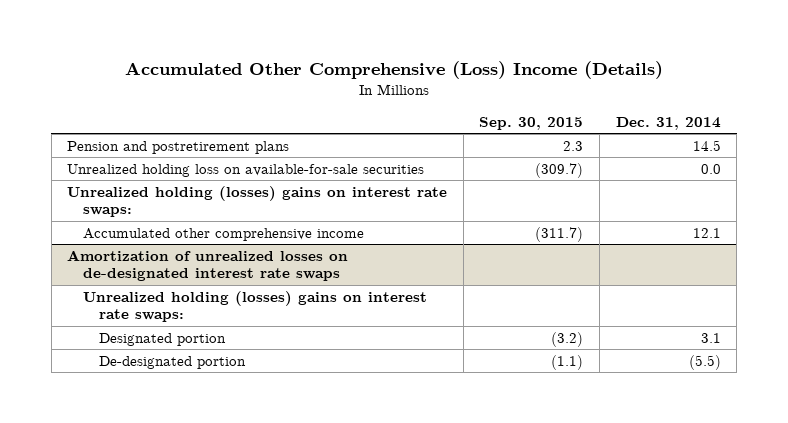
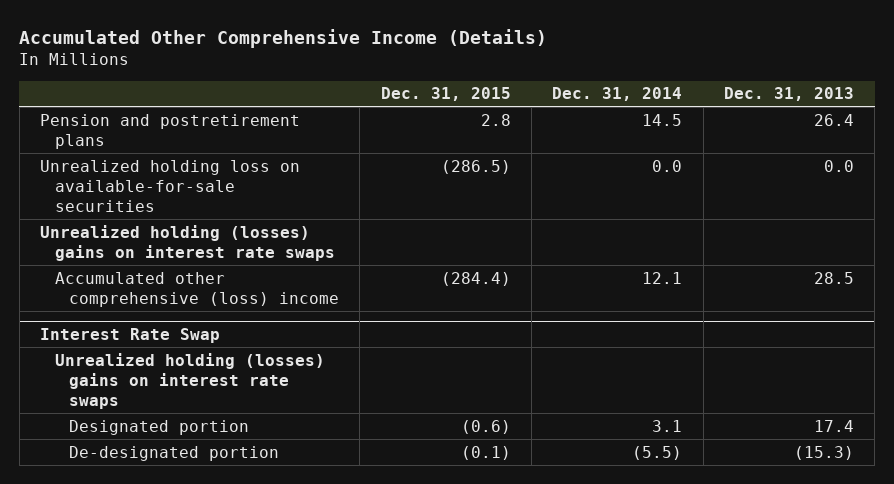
- Accumulated Other Comprehensive (Loss) Income (Details)
+ Accumulated Other Comprehensive Income (Details)
- | Sep. 30, 2015 | Dec. 31, 2014
+ | Dec. 31, 2015 | Dec. 31, 2014 | Dec. 31, 2013
- Unrealized holding (losses) gains on interest rate swaps:
- Accumulated other comprehensive income | (311.7) | 12.1
- Amortization of unrealized losses on de-designated interest rate swaps
- Unrealized holding (losses) gains on interest rate swaps:
+ Unrealized holding (losses) gains on interest rate swaps
+ Accumulated other comprehensive (loss) income | (284.4) | 12.1 | 28.5
+ Interest Rate Swap
+ Unrealized holding (losses) gains on interest rate swaps

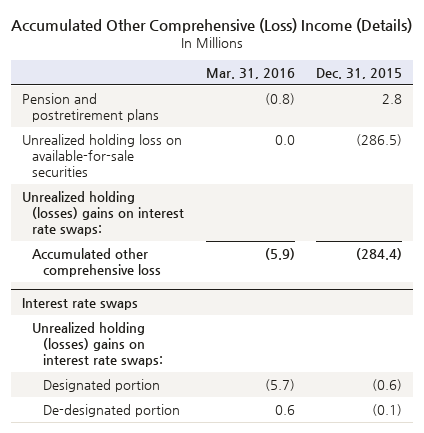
- Accumulated Other Comprehensive Income (Details)
+ Accumulated Other Comprehensive (Loss) Income (Details)
- | Dec. 31, 2015 | Dec. 31, 2014 | Dec. 31, 2013
+ | Mar. 31, 2016 | Dec. 31, 2015
- Unrealized holding (losses) gains on interest rate swaps
- Accumulated other comprehensive (loss) income | (284.4) | 12.1 | 28.5
- Interest Rate Swap
- Unrealized holding (losses) gains on interest rate swaps
+ Unrealized holding (losses) gains on interest rate swaps:
+ Accumulated other comprehensive loss | (5.9) | (284.4)
+ Interest rate swaps
+ Unrealized holding (losses) gains on interest rate swaps:

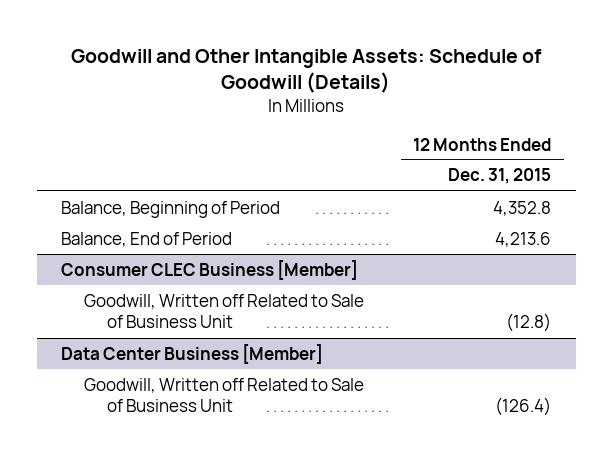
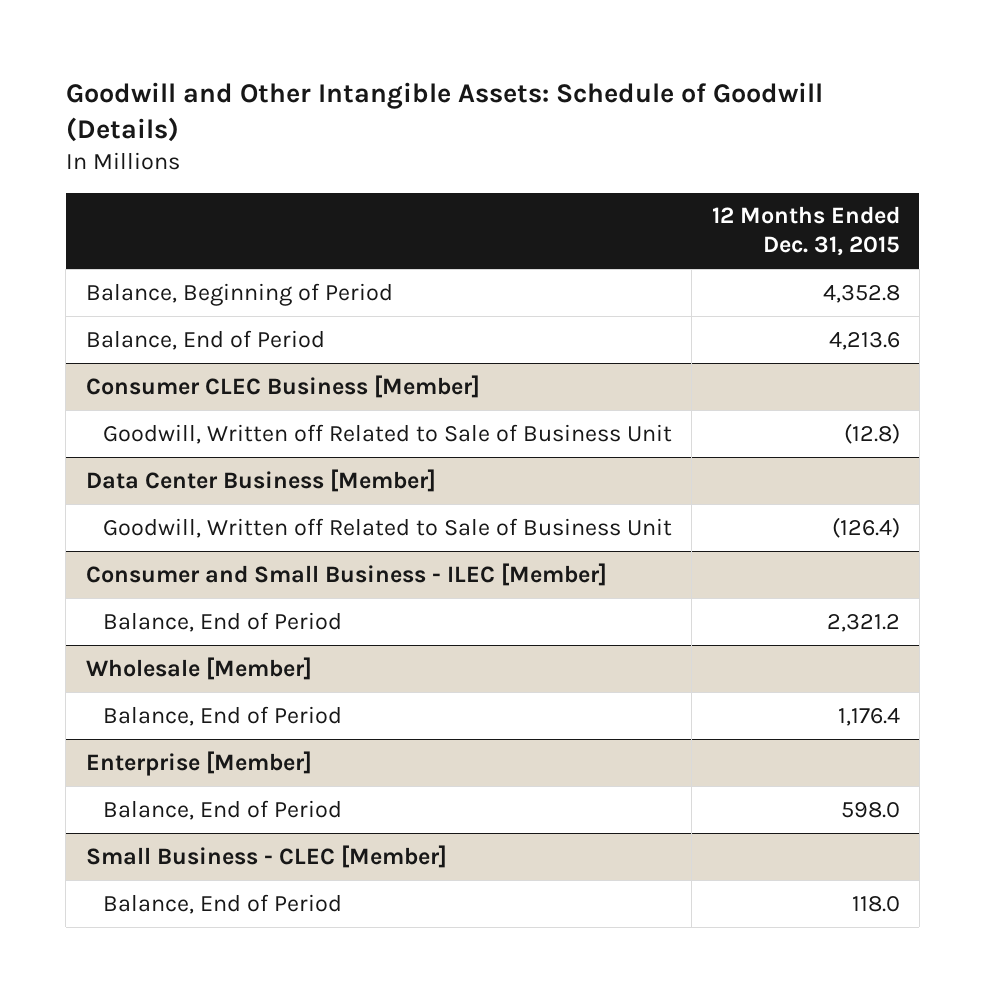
+ Consumer and Small Business - ILEC [Member]
+ Balance, End of Period | 2,321.2
+ Wholesale [Member]
+ Balance, End of Period | 1,176.4
+ Enterprise [Member]
+ Balance, End of Period | 598.0
+ Small Business - CLEC [Member]
+ Balance, End of Period | 118.0

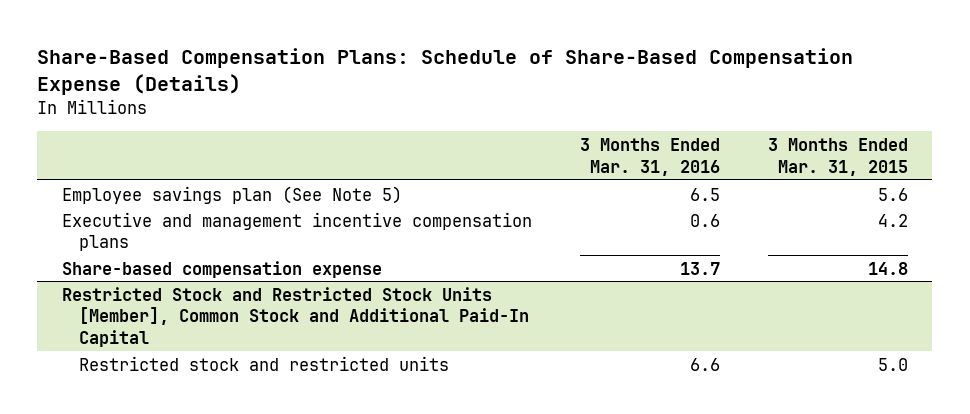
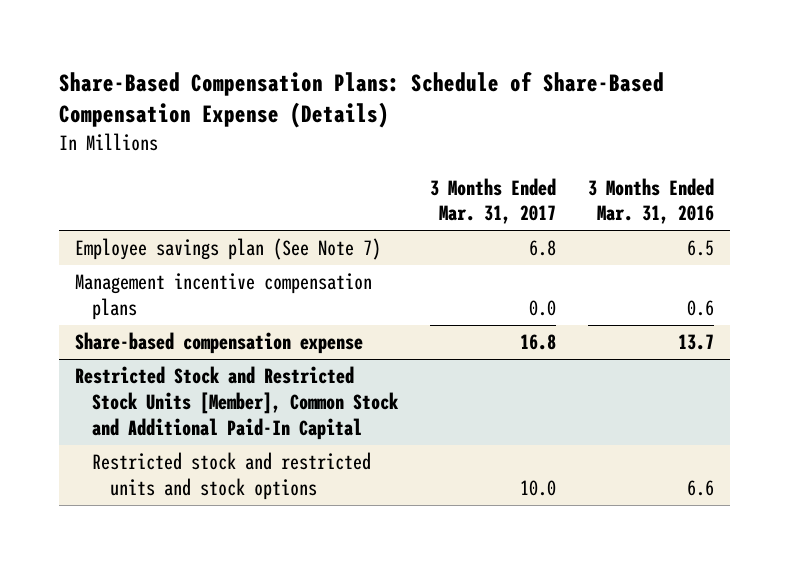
- | 3 Months Ended Mar. 31, 2016 | 3 Months Ended Mar. 31, 2015
+ | 3 Months Ended Mar. 31, 2017 | 3 Months Ended Mar. 31, 2016
- Employee savings plan (See Note 5) | 6.5 | 5.6
- Executive and management incentive compensation plans | 0.6 | 4.2
+ Employee savings plan (See Note 7) | 6.8 | 6.5
+ Management incentive compensation plans | 0.0 | 0.6
@ Restricted Stock and Restricted Stock Units [Member], Common Stock and Additional Paid-In Capital
- Restricted stock and restricted units | 6.6 | 5.0
+ Restricted stock and restricted units and stock options | 10.0 | 6.6

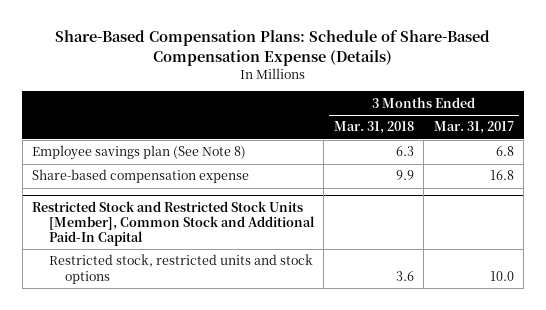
- | 3 Months Ended Mar. 31, 2017 | 3 Months Ended Mar. 31, 2016
+ | 3 Months Ended Mar. 31, 2018 | 3 Months Ended Mar. 31, 2017
- Employee savings plan (See Note 7) | 6.8 | 6.5
- Management incentive compensation plans | 0.0 | 0.6
+ Employee savings plan (See Note 8) | 6.3 | 6.8
@ Restricted Stock and Restricted Stock Units [Member], Common Stock and Additional Paid-In Capital
- Restricted stock and restricted units and stock options | 10.0 | 6.6
+ Restricted stock, restricted units and stock options | 3.6 | 10.0

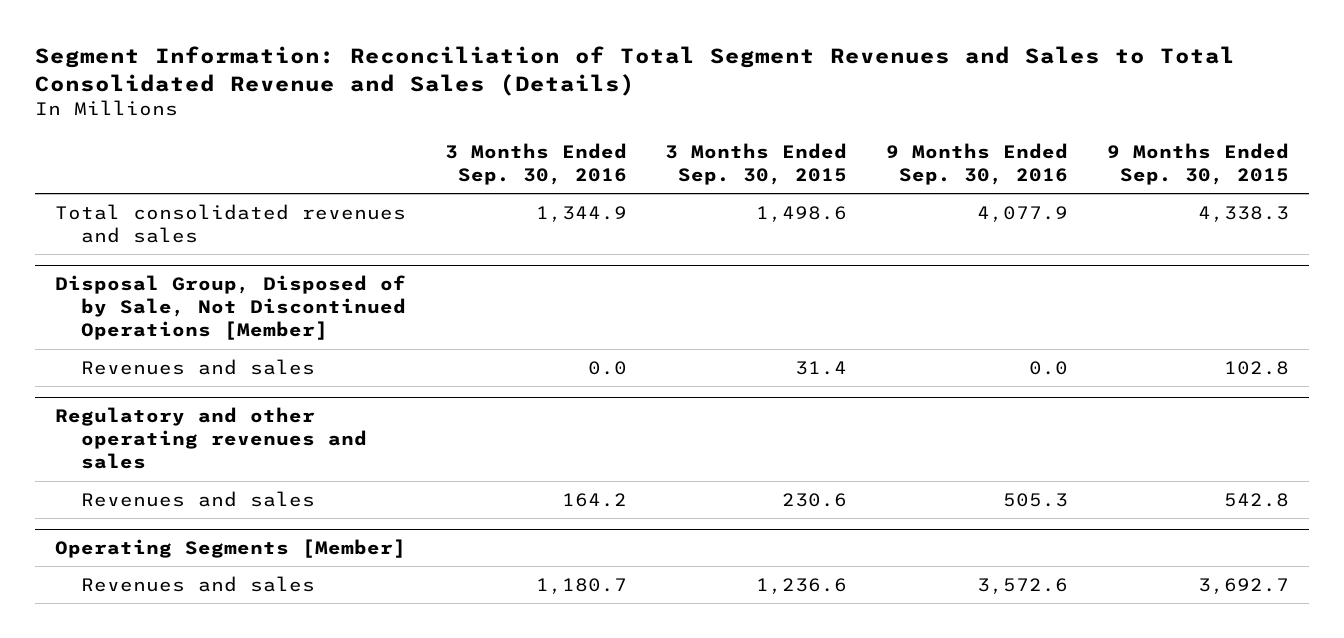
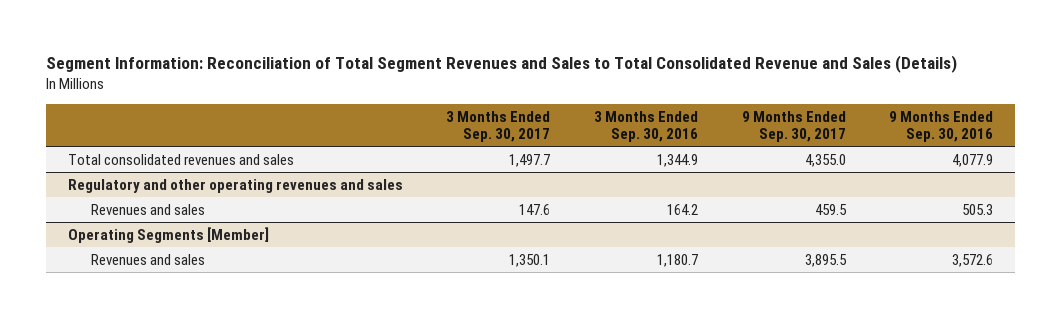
- | 3 Months Ended Sep. 30, 2016 | 3 Months Ended Sep. 30, 2015 | 9 Months Ended Sep. 30, 2016 | 9 Months Ended Sep. 30, 2015
+ | 3 Months Ended Sep. 30, 2017 | 3 Months Ended Sep. 30, 2016 | 9 Months Ended Sep. 30, 2017 | 9 Months Ended Sep. 30, 2016
- Disposal Group, Disposed of by Sale, Not Discontinued Operations [Member]
- Revenues and sales | 0.0 | 31.4 | 0.0 | 102.8

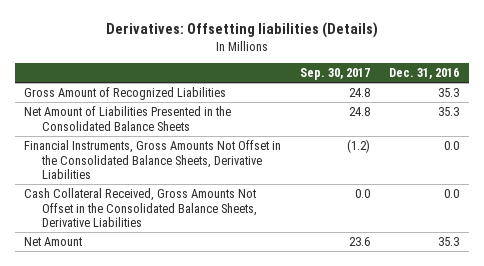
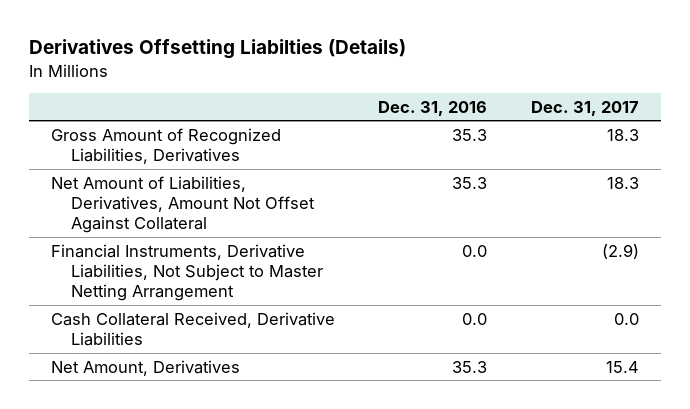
- Derivatives: Offsetting liabilities (Details)
+ Derivatives Offsetting Liabilties (Details)
- | Sep. 30, 2017 | Dec. 31, 2016
+ | Dec. 31, 2016 | Dec. 31, 2017
- Gross Amount of Recognized Liabilities | 24.8 | 35.3
- Net Amount of Liabilities Presented in the Consolidated Balance Sheets | 24.8 | 35.3
- Financial Instruments, Gross Amounts Not Offset in the Consolidated Balance Sheets, Derivative Liabilities | (1.2) | 0.0
- Cash Collateral Received, Gross Amounts Not Offset in the Consolidated Balance Sheets, Derivative Liabilities | 0.0 | 0.0
- Net Amount | 23.6 | 35.3
+ Gross Amount of Recognized Liabilities, Derivatives | 35.3 | 18.3
+ Net Amount of Liabilities, Derivatives, Amount Not Offset Against Collateral | 35.3 | 18.3
+ Financial Instruments, Derivative Liabilities, Not Subject to Master Netting Arrangement | 0.0 | (2.9)
+ Cash Collateral Received, Derivative Liabilities | 0.0 | 0.0
+ Net Amount, Derivatives | 35.3 | 15.4

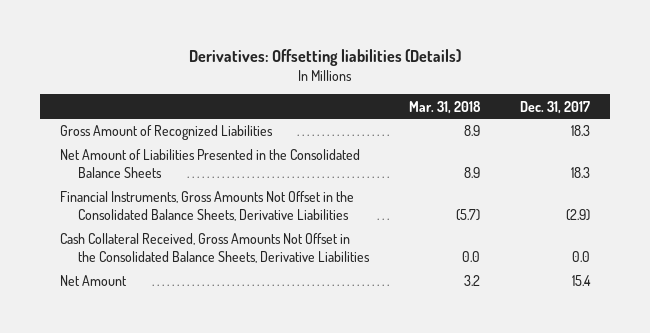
- Derivatives Offsetting Liabilties (Details)
+ Derivatives: Offsetting liabilities (Details)
- | Dec. 31, 2016 | Dec. 31, 2017
+ | Mar. 31, 2018 | Dec. 31, 2017
- Gross Amount of Recognized Liabilities, Derivatives | 35.3 | 18.3
- Net Amount of Liabilities, Derivatives, Amount Not Offset Against Collateral | 35.3 | 18.3
- Financial Instruments, Derivative Liabilities, Not Subject to Master Netting Arrangement | 0.0 | (2.9)
- Cash Collateral Received, Derivative Liabilities | 0.0 | 0.0
- Net Amount, Derivatives | 35.3 | 15.4
+ Gross Amount of Recognized Liabilities | 8.9 | 18.3
+ Net Amount of Liabilities Presented in the Consolidated Balance Sheets | 8.9 | 18.3
+ Financial Instruments, Gross Amounts Not Offset in the Consolidated Balance Sheets, Derivative Liabilities | (5.7) | (2.9)
+ Cash Collateral Received, Gross Amounts Not Offset in the Consolidated Balance Sheets, Derivative Liabilities | 0.0 | 0.0
+ Net Amount | 3.2 | 15.4

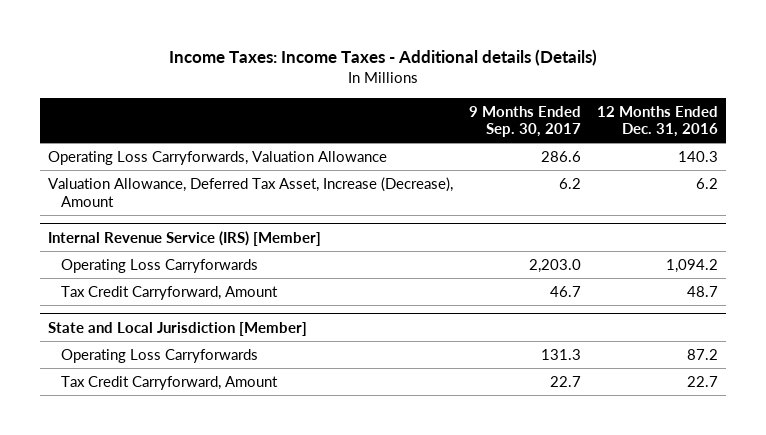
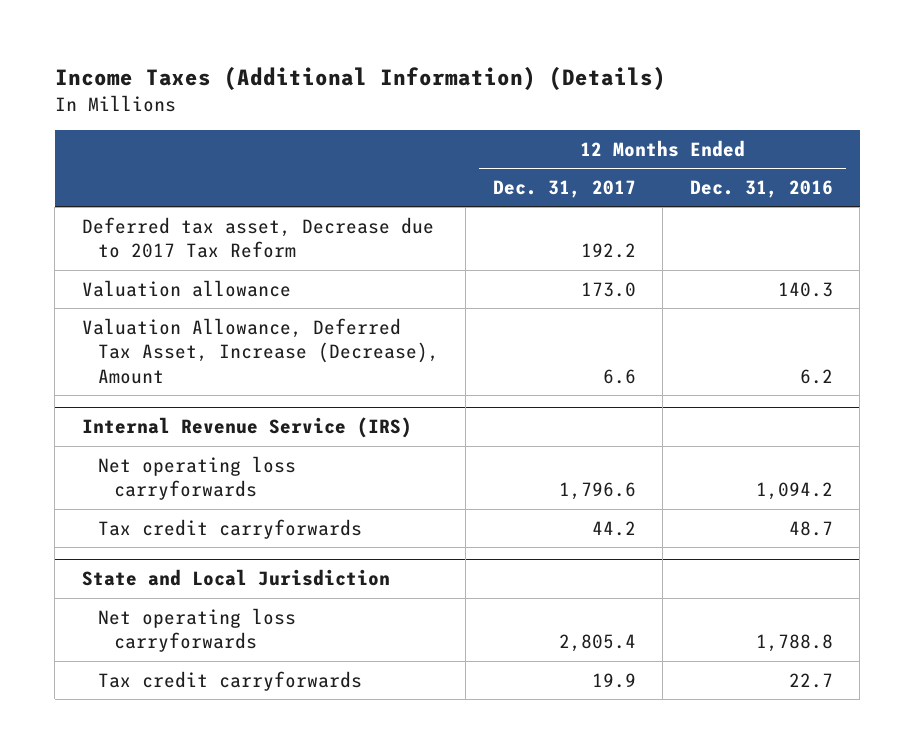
- Income Taxes: Income Taxes - Additional details (Details)
+ Income Taxes (Additional Information) (Details)
- | 9 Months Ended Sep. 30, 2017 | 12 Months Ended Dec. 31, 2016
+ | 12 Months Ended Dec. 31, 2017 | 12 Months Ended Dec. 31, 2016
- Operating Loss Carryforwards, Valuation Allowance | 286.6 | 140.3
+ Deferred tax asset, Decrease due to 2017 Tax Reform | 192.2 |
+ Valuation allowance | 173.0 | 140.3
- Internal Revenue Service (IRS) [Member]
- Operating Loss Carryforwards | 2,203.0 | 1,094.2
- Tax Credit Carryforward, Amount | 46.7 | 48.7
- State and Local Jurisdiction [Member]
- Operating Loss Carryforwards | 131.3 | 87.2
- Tax Credit Carryforward, Amount | 22.7 | 22.7
+ Internal Revenue Service (IRS)
+ Net operating loss carryforwards | 1,796.6 | 1,094.2
+ Tax credit carryforwards | 44.2 | 48.7
+ State and Local Jurisdiction
+ Net operating loss carryforwards | 2,805.4 | 1,788.8
+ Tax credit carryforwards | 19.9 | 22.7

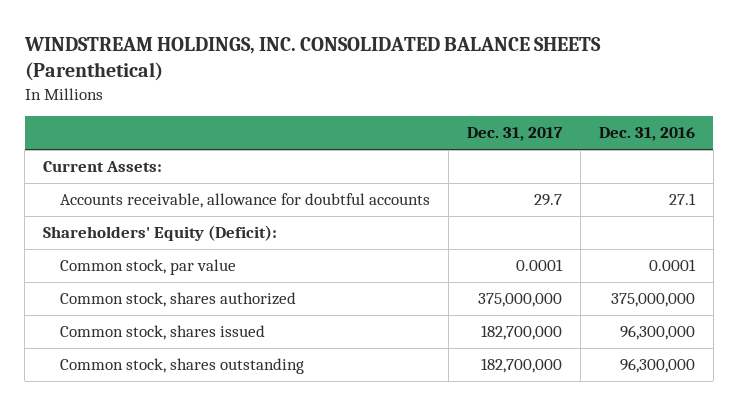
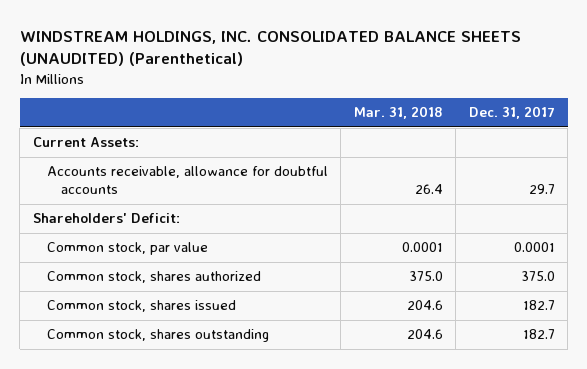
- WINDSTREAM HOLDINGS, INC. CONSOLIDATED BALANCE SHEETS (Parenthetical)
+ WINDSTREAM HOLDINGS, INC. CONSOLIDATED BALANCE SHEETS (UNAUDITED) (Parenthetical)
- | Dec. 31, 2017 | Dec. 31, 2016
+ | Mar. 31, 2018 | Dec. 31, 2017
- Shareholders' Equity (Deficit):
+ Shareholders' Deficit:
- Common stock, shares authorized | 375,000,000 | 375,000,000
- Common stock, shares issued | 182,700,000 | 96,300,000
- Common stock, shares outstanding | 182,700,000 | 96,300,000
+ Common stock, shares authorized | 375.0 | 375.0
+ Common stock, shares issued | 204.6 | 182.7
+ Common stock, shares outstanding | 204.6 | 182.7

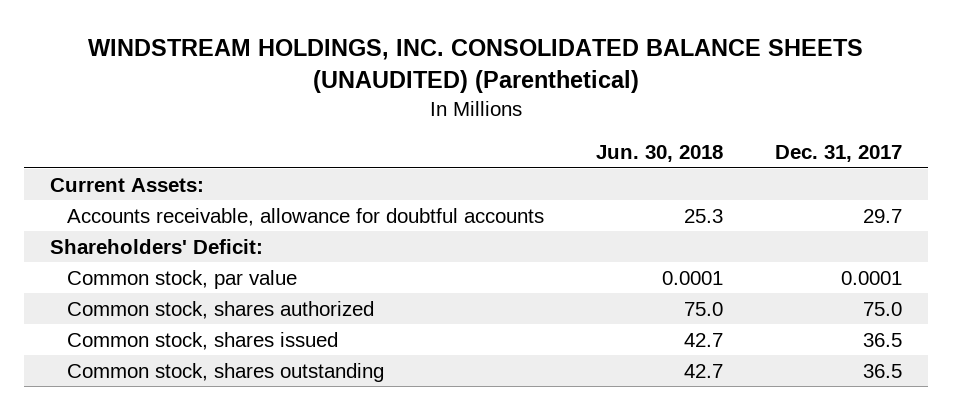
- | Mar. 31, 2018 | Dec. 31, 2017
+ | Jun. 30, 2018 | Dec. 31, 2017
- Common stock, shares authorized | 375.0 | 375.0
- Common stock, shares issued | 204.6 | 182.7
- Common stock, shares outstanding | 204.6 | 182.7
+ Common stock, shares authorized | 75.0 | 75.0
+ Common stock, shares issued | 42.7 | 36.5
+ Common stock, shares outstanding | 42.7 | 36.5

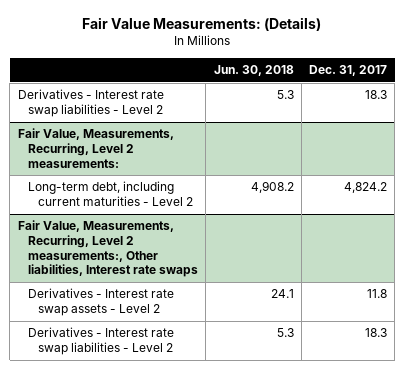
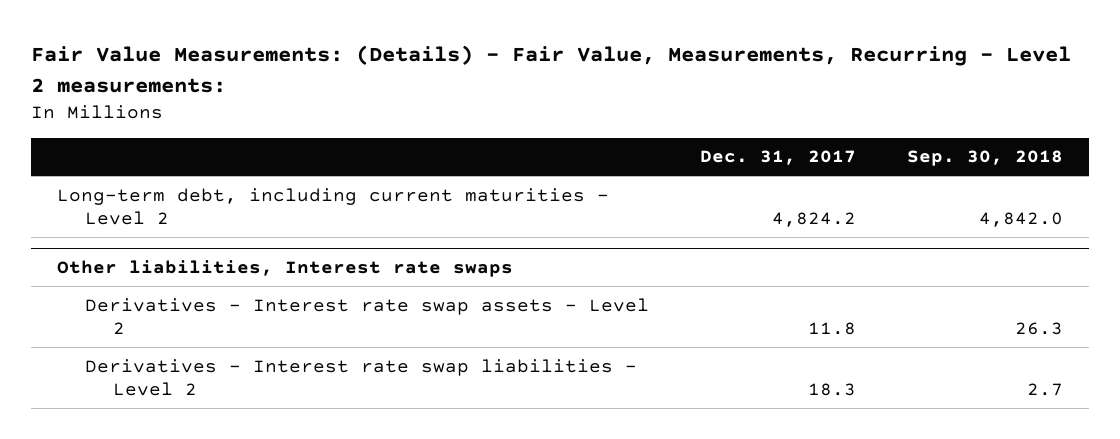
- Fair Value Measurements: (Details)
+ Fair Value Measurements: (Details) - Fair Value, Measurements, Recurring - Level 2 measurements:
- | Jun. 30, 2018 | Dec. 31, 2017
+ | Dec. 31, 2017 | Sep. 30, 2018
- Derivatives - Interest rate swap liabilities - Level 2 | 5.3 | 18.3
- Fair Value, Measurements, Recurring, Level 2 measurements:
- Fair Value, Measurements, Recurring, Level 2 measurements:, Other liabilities, Interest rate swaps
+ Other liabilities, Interest rate swaps

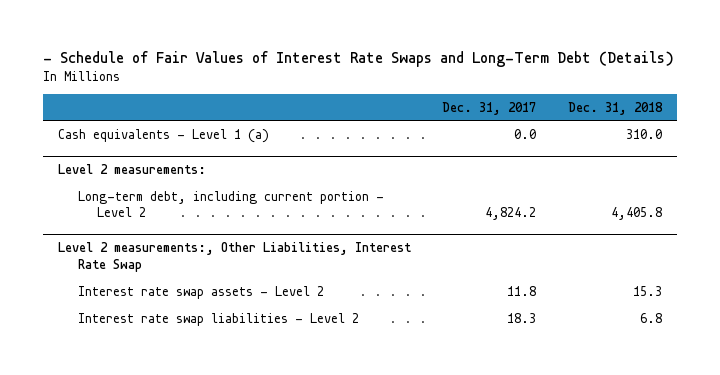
- Fair Value Measurements: (Details) - Fair Value, Measurements, Recurring - Level 2 measurements:
+ - Schedule of Fair Values of Interest Rate Swaps and Long-Term Debt (Details)
- | Dec. 31, 2017 | Sep. 30, 2018
+ | Dec. 31, 2017 | Dec. 31, 2018
- Long-term debt, including current maturities - Level 2 | 4,824.2 | 4,842.0
- Other liabilities, Interest rate swaps
- Derivatives - Interest rate swap assets - Level 2 | 11.8 | 26.3
- Derivatives - Interest rate swap liabilities - Level 2 | 18.3 | 2.7
+ Cash equivalents - Level 1 (a) | 0.0 | 310.0
+ Level 2 measurements:
+ Long-term debt, including current portion - Level 2 | 4,824.2 | 4,405.8
+ Level 2 measurements:, Other Liabilities, Interest Rate Swap
+ Interest rate swap assets - Level 2 | 11.8 | 15.3
+ Interest rate swap liabilities - Level 2 | 18.3 | 6.8

